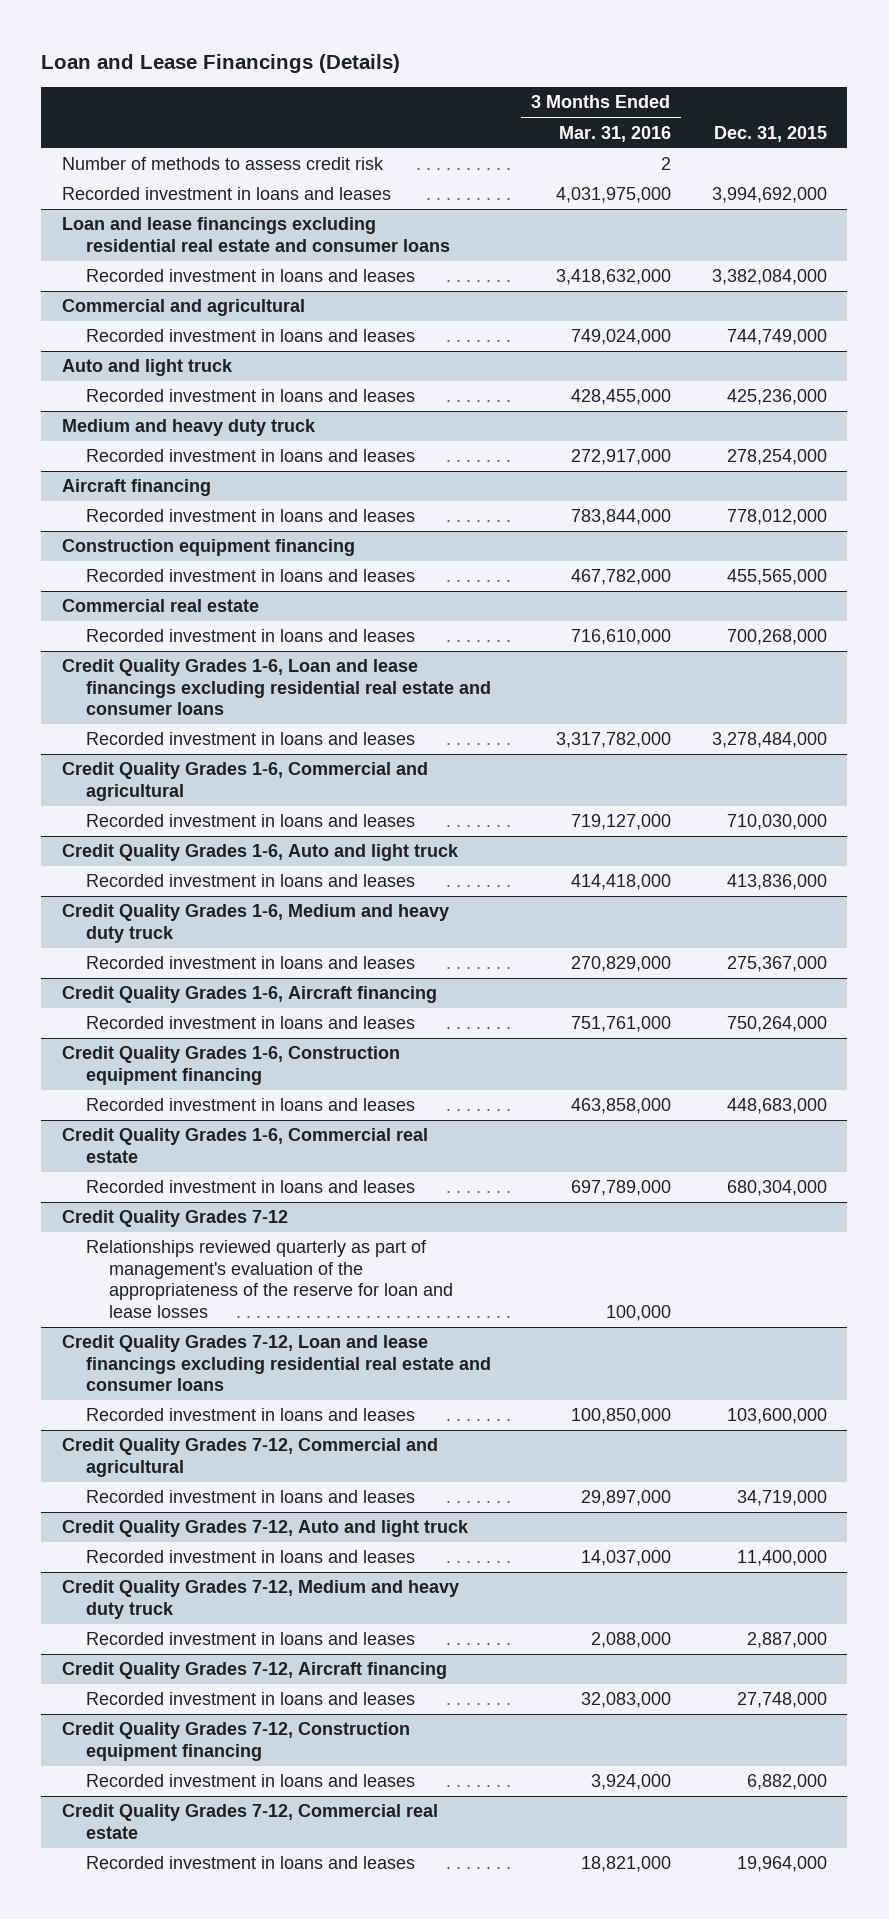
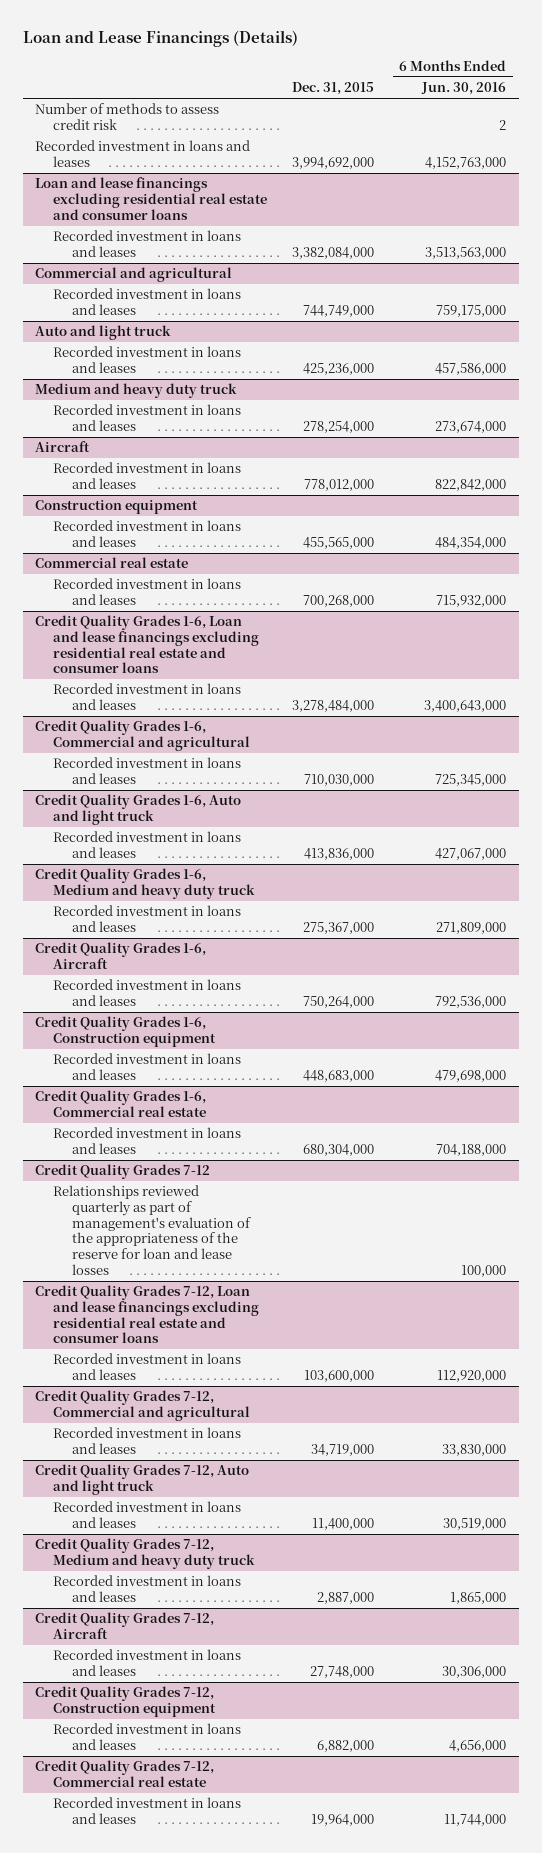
- | 3 Months Ended Mar. 31, 2016 | Dec. 31, 2015
+ | Dec. 31, 2015 | 6 Months Ended Jun. 30, 2016
- Aircraft financing
+ Aircraft
- Construction equipment financing
+ Construction equipment
- Credit Quality Grades 1-6, Aircraft financing
+ Credit Quality Grades 1-6, Aircraft
- Credit Quality Grades 1-6, Construction equipment financing
+ Credit Quality Grades 1-6, Construction equipment
- Credit Quality Grades 7-12, Aircraft financing
+ Credit Quality Grades 7-12, Aircraft
- Credit Quality Grades 7-12, Construction equipment financing
+ Credit Quality Grades 7-12, Construction equipment

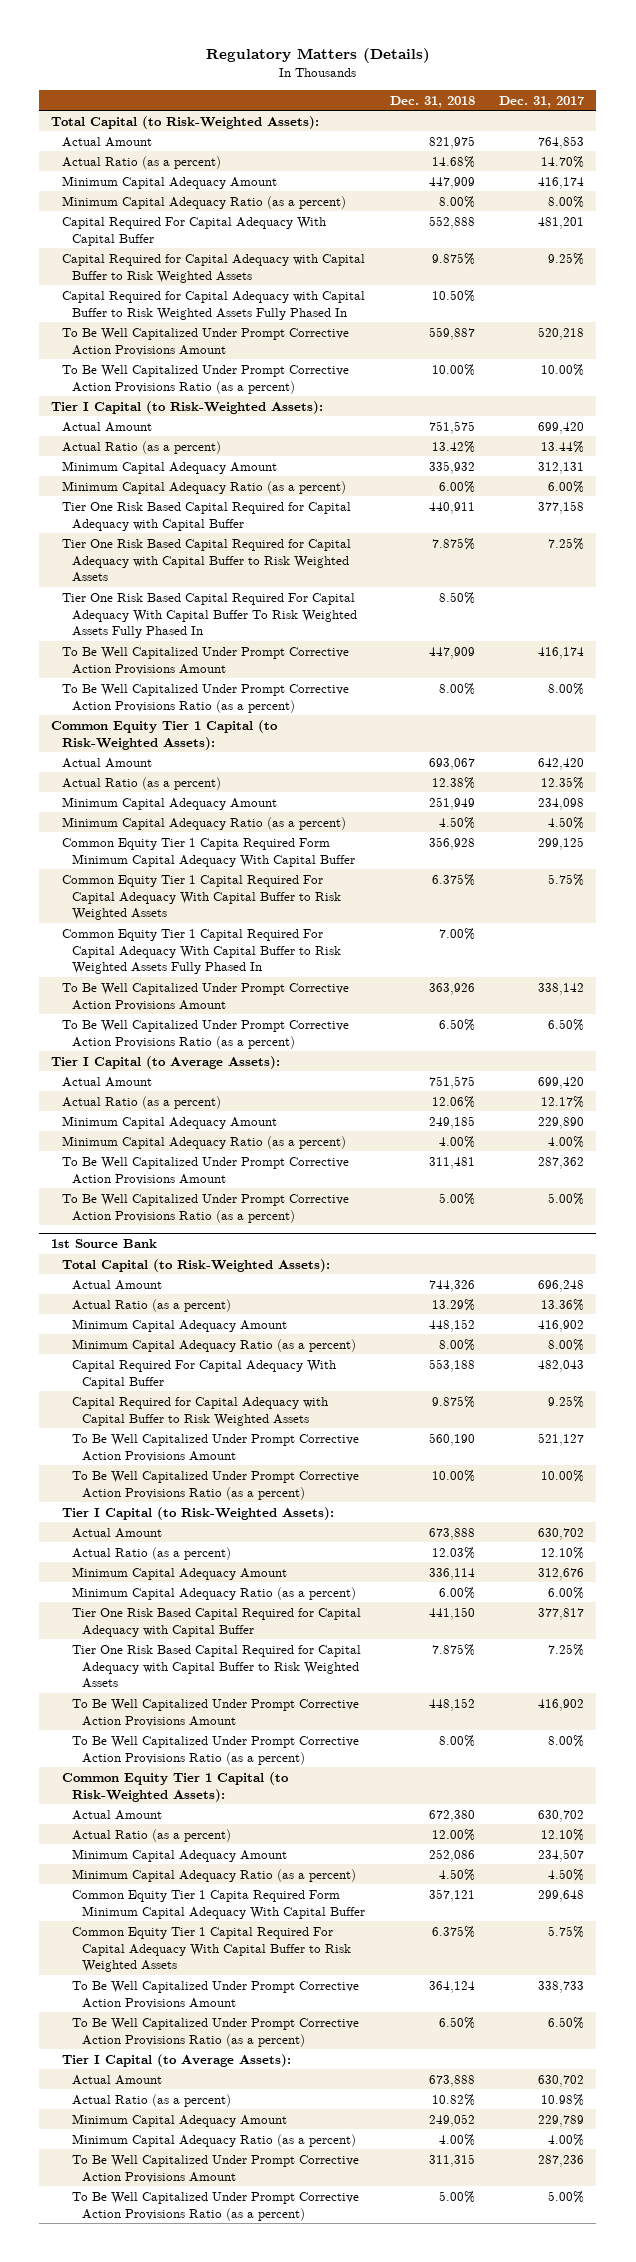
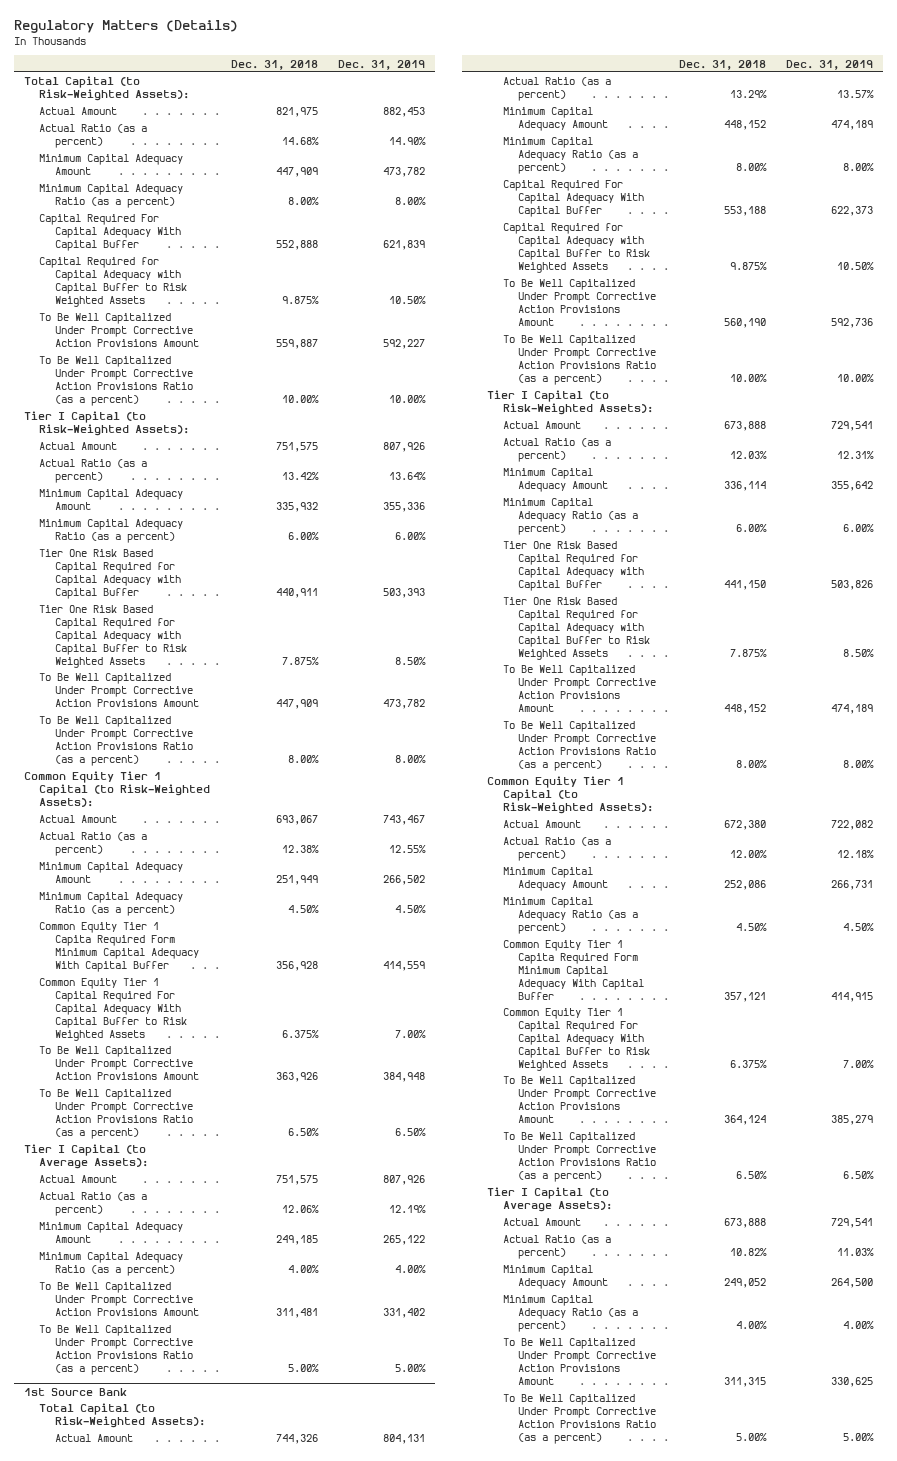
- | Dec. 31, 2018 | Dec. 31, 2017
+ | Dec. 31, 2018 | Dec. 31, 2019
- Capital Required for Capital Adequacy with Capital Buffer to Risk Weighted Assets Fully Phased In | 10.50% |
- Tier One Risk Based Capital Required For Capital Adequacy With Capital Buffer To Risk Weighted Assets Fully Phased In | 8.50% |
- Common Equity Tier 1 Capital Required For Capital Adequacy With Capital Buffer to Risk Weighted Assets Fully Phased In | 7.00% |

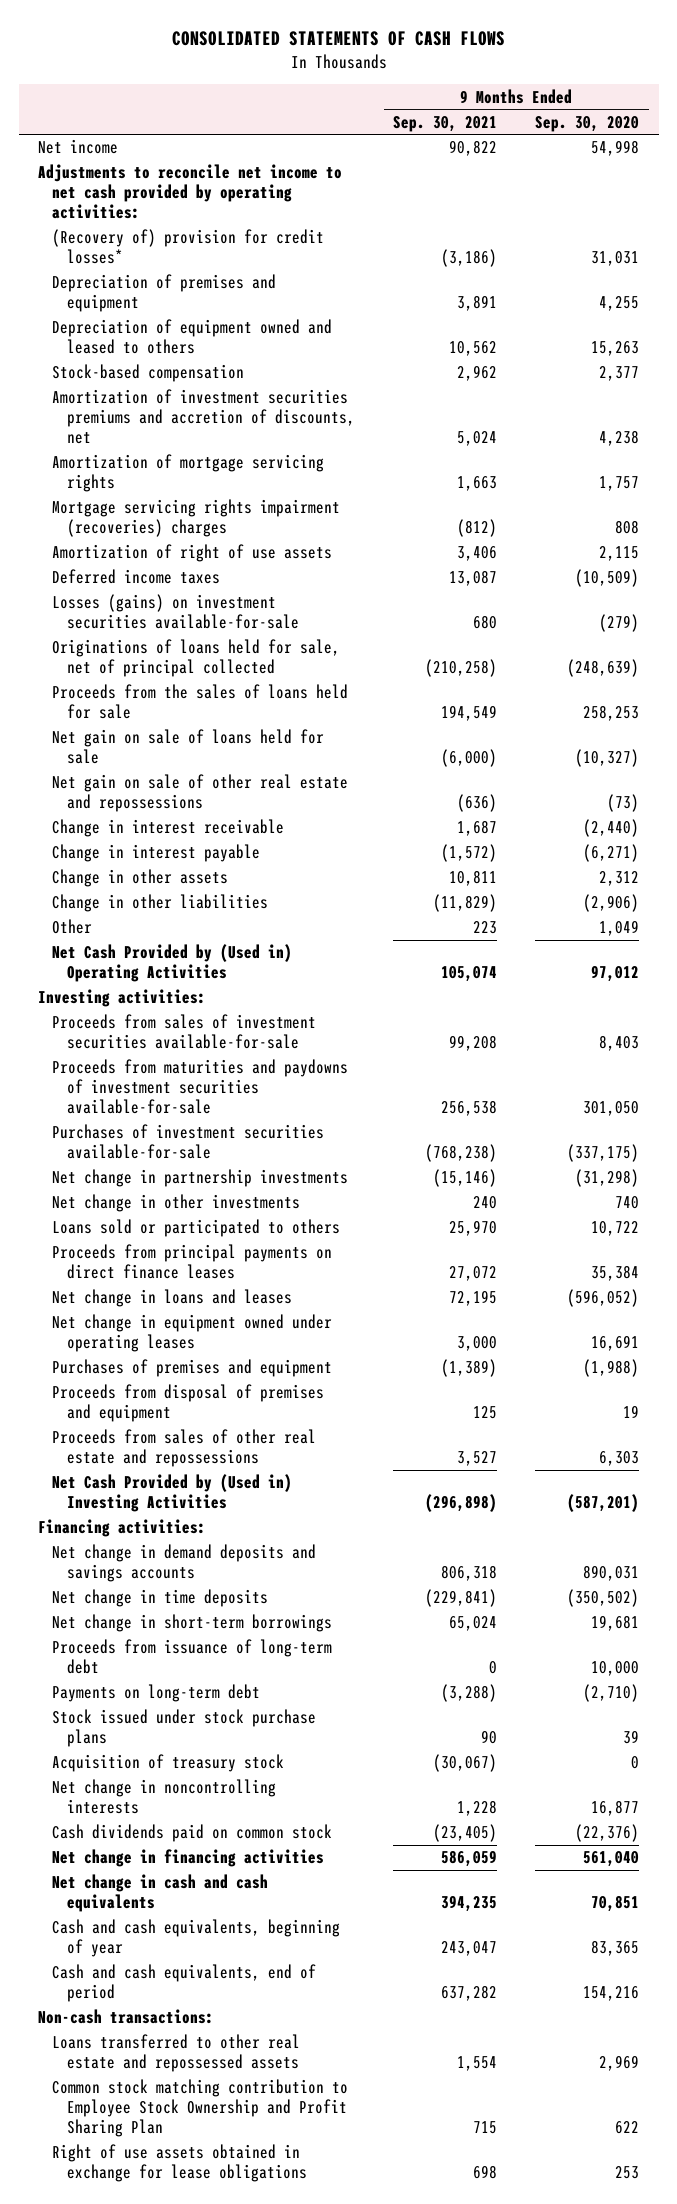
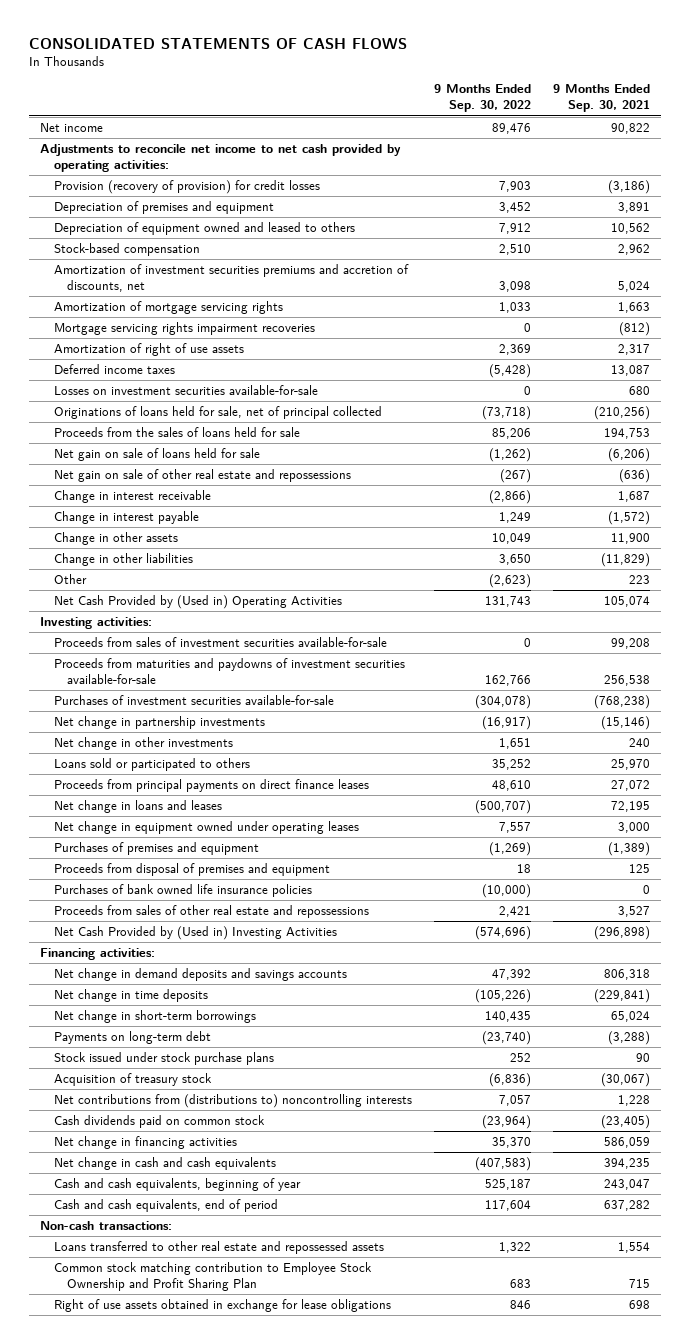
- | 9 Months Ended Sep. 30, 2021 | 9 Months Ended Sep. 30, 2020
+ | 9 Months Ended Sep. 30, 2022 | 9 Months Ended Sep. 30, 2021
- (Recovery of) provision for credit losses* | (3,186) | 31,031
+ Provision (recovery of provision) for credit losses | 7,903 | (3,186)
- Mortgage servicing rights impairment (recoveries) charges | (812) | 808
- Amortization of right of use assets | 3,406 | 2,115
+ Mortgage servicing rights impairment recoveries | 0 | (812)
+ Amortization of right of use assets | 2,369 | 2,317
- Losses (gains) on investment securities available-for-sale | 680 | (279)
- Originations of loans held for sale, net of principal collected | (210,258) | (248,639)
- Proceeds from the sales of loans held for sale | 194,549 | 258,253
- Net gain on sale of loans held for sale | (6,000) | (10,327)
+ Losses on investment securities available-for-sale | 0 | 680
+ Originations of loans held for sale, net of principal collected | (73,718) | (210,256)
+ Proceeds from the sales of loans held for sale | 85,206 | 194,753
+ Net gain on sale of loans held for sale | (1,262) | (6,206)
- Change in other assets | 10,811 | 2,312
+ Change in other assets | 10,049 | 11,900
+ Purchases of bank owned life insurance policies | (10,000) | 0
- Proceeds from issuance of long-term debt | 0 | 10,000
- Net change in noncontrolling interests | 1,228 | 16,877
+ Net contributions from (distributions to) noncontrolling interests | 7,057 | 1,228

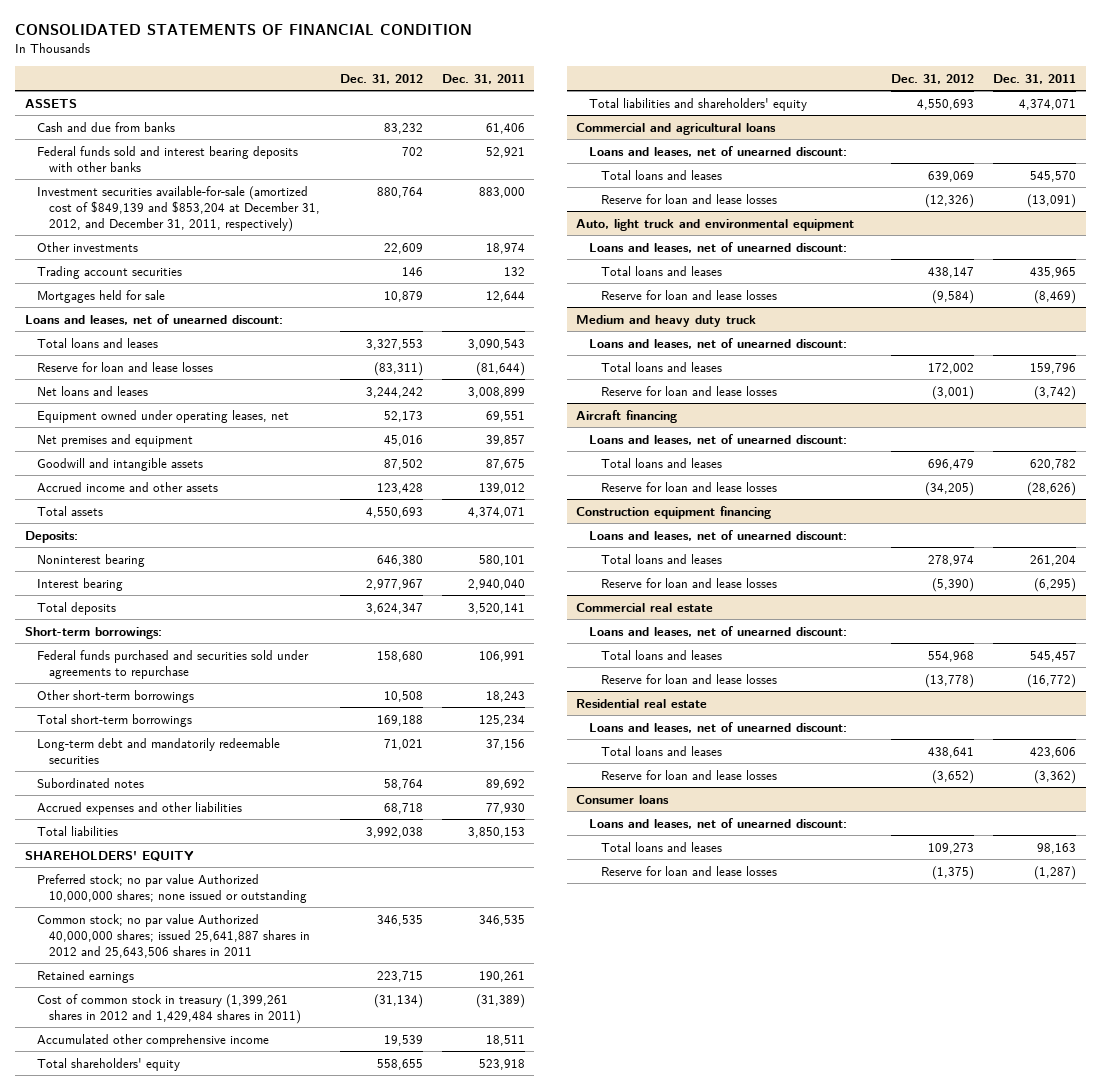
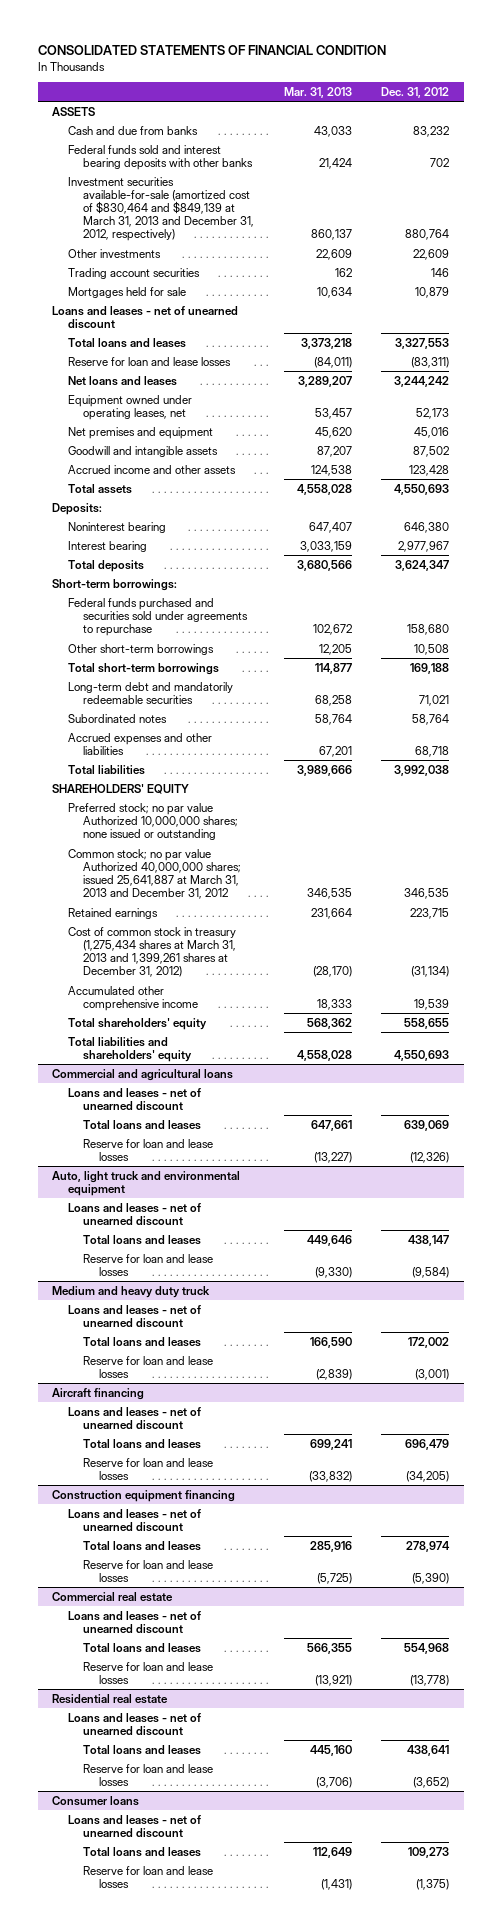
- | Dec. 31, 2012 | Dec. 31, 2011
+ | Mar. 31, 2013 | Dec. 31, 2012
- Investment securities available-for-sale (amortized cost of $849,139 and $853,204 at December 31, 2012, and December 31, 2011, respectively) | 880,764 | 883,000
+ Investment securities available-for-sale (amortized cost of $830,464 and $849,139 at March 31, 2013 and December 31, 2012, respectively) | 860,137 | 880,764
- Loans and leases, net of unearned discount:
+ Loans and leases - net of unearned discount
- Common stock; no par value Authorized 40,000,000 shares; issued 25,641,887 shares in 2012 and 25,643,506 shares in 2011 | 346,535 | 346,535
+ Common stock; no par value Authorized 40,000,000 shares; issued 25,641,887 at March 31, 2013 and December 31, 2012 | 346,535 | 346,535
- Cost of common stock in treasury (1,399,261 shares in 2012 and 1,429,484 shares in 2011) | (31,134) | (31,389)
+ Cost of common stock in treasury (1,275,434 shares at March 31, 2013 and 1,399,261 shares at December 31, 2012) | (28,170) | (31,134)
@ Commercial and agricultural loans
- Loans and leases, net of unearned discount:
+ Loans and leases - net of unearned discount
@ Auto, light truck and environmental equipment
- Loans and leases, net of unearned discount:
+ Loans and leases - net of unearned discount
@ Medium and heavy duty truck
- Loans and leases, net of unearned discount:
+ Loans and leases - net of unearned discount
@ Aircraft financing
- Loans and leases, net of unearned discount:
+ Loans and leases - net of unearned discount
@ Construction equipment financing
- Loans and leases, net of unearned discount:
+ Loans and leases - net of unearned discount
@ Commercial real estate
- Loans and leases, net of unearned discount:
+ Loans and leases - net of unearned discount
@ Residential real estate
- Loans and leases, net of unearned discount:
+ Loans and leases - net of unearned discount
@ Consumer loans
- Loans and leases, net of unearned discount:
+ Loans and leases - net of unearned discount

